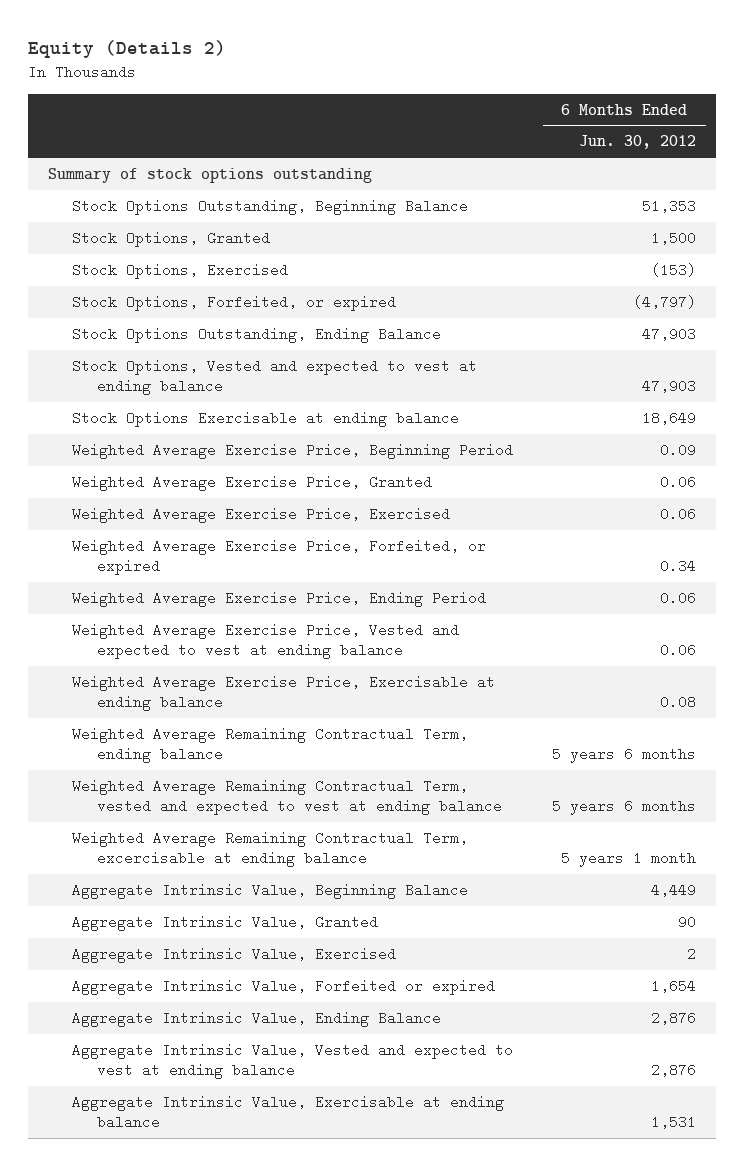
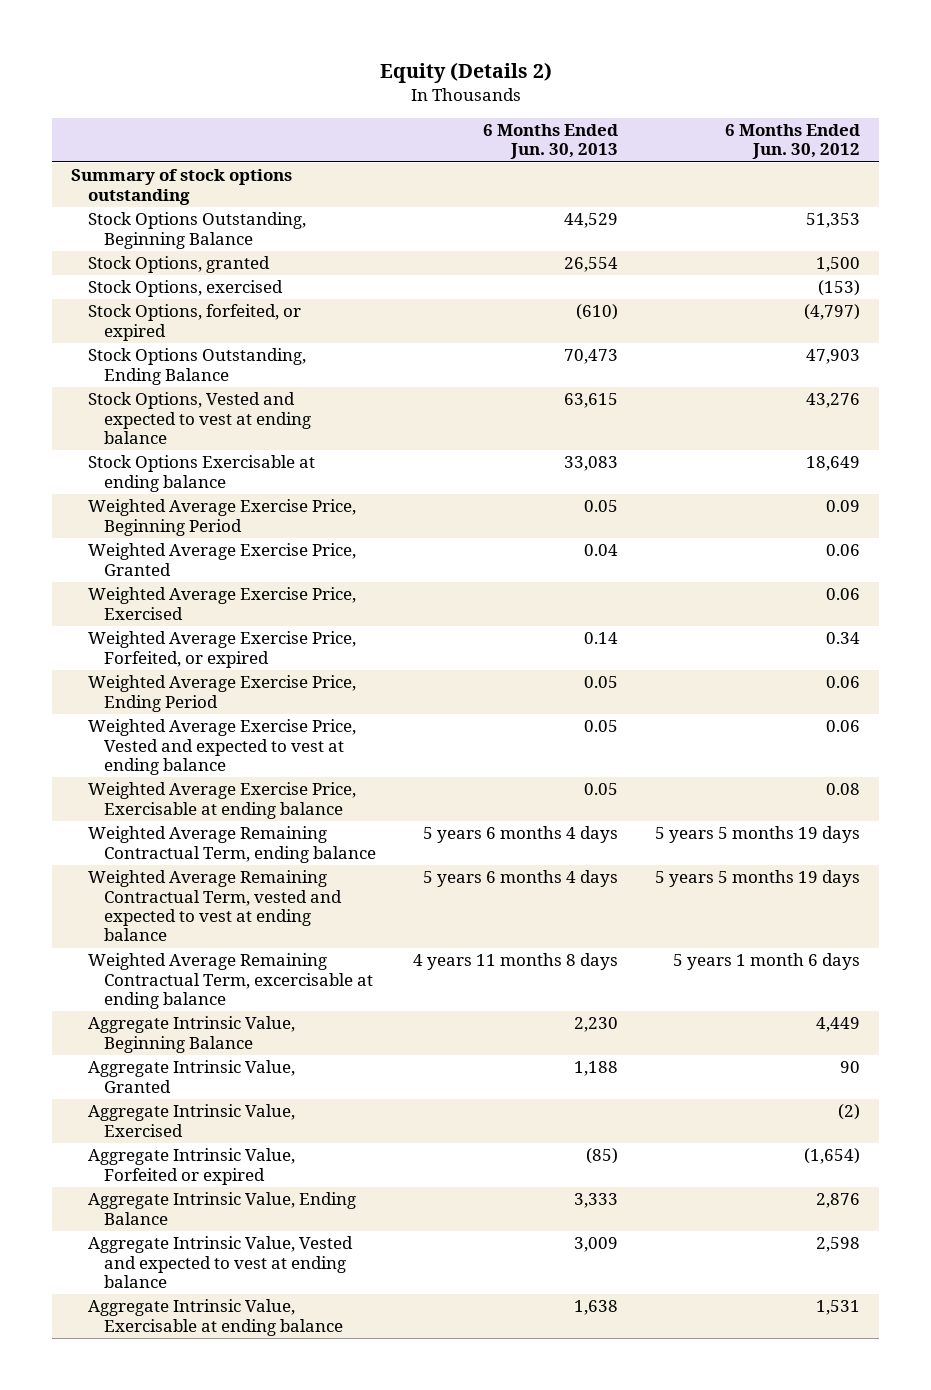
- | 6 Months Ended Jun. 30, 2012
+ | 6 Months Ended Jun. 30, 2013 | 6 Months Ended Jun. 30, 2012
- Stock Options, Granted | 1,500
- Stock Options, Exercised | (153)
- Stock Options, Forfeited, or expired | (4,797)
+ Stock Options, granted | 26,554 | 1,500
+ Stock Options, exercised | | (153)
+ Stock Options, forfeited, or expired | (610) | (4,797)
- Stock Options, Vested and expected to vest at ending balance | 47,903
+ Stock Options, Vested and expected to vest at ending balance | 63,615 | 43,276
- Weighted Average Remaining Contractual Term, ending balance | 5 years 6 months
- Weighted Average Remaining Contractual Term, vested and expected to vest at ending balance | 5 years 6 months
- Weighted Average Remaining Contractual Term, excercisable at ending balance | 5 years 1 month
+ Weighted Average Remaining Contractual Term, ending balance | 5 years 6 months 4 days | 5 years 5 months 19 days
+ Weighted Average Remaining Contractual Term, vested and expected to vest at ending balance | 5 years 6 months 4 days | 5 years 5 months 19 days
+ Weighted Average Remaining Contractual Term, excercisable at ending balance | 4 years 11 months 8 days | 5 years 1 month 6 days
- Aggregate Intrinsic Value, Exercised | 2
- Aggregate Intrinsic Value, Forfeited or expired | 1,654
+ Aggregate Intrinsic Value, Exercised | | (2)
+ Aggregate Intrinsic Value, Forfeited or expired | (85) | (1,654)
- Aggregate Intrinsic Value, Vested and expected to vest at ending balance | 2,876
+ Aggregate Intrinsic Value, Vested and expected to vest at ending balance | 3,009 | 2,598

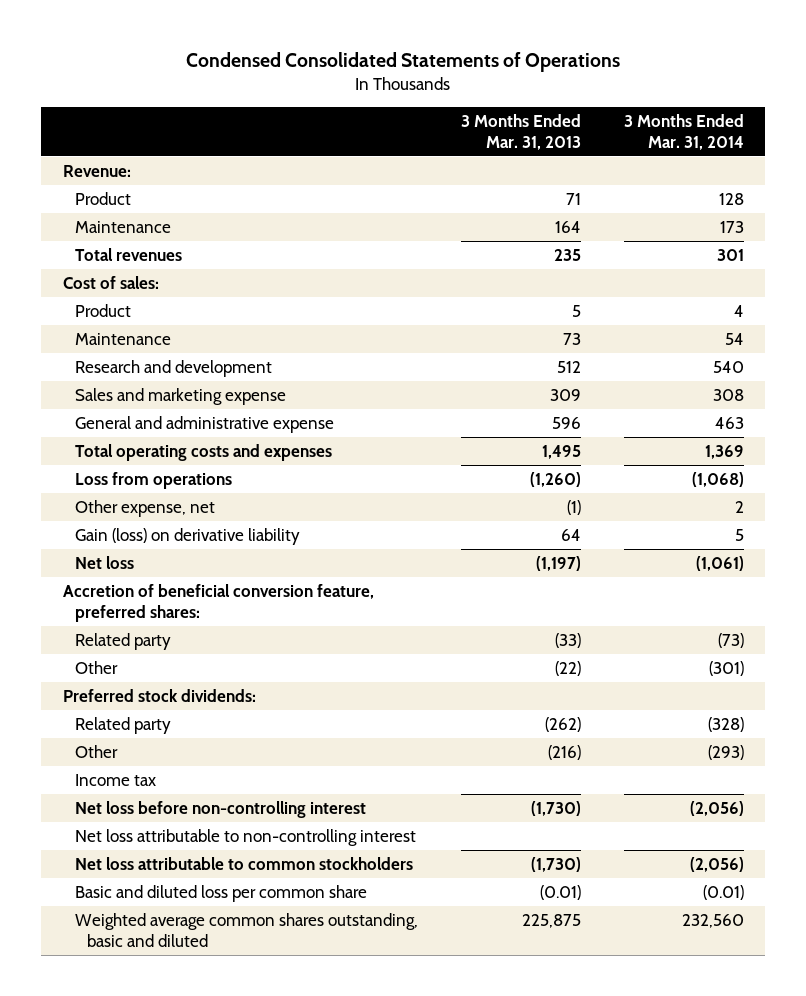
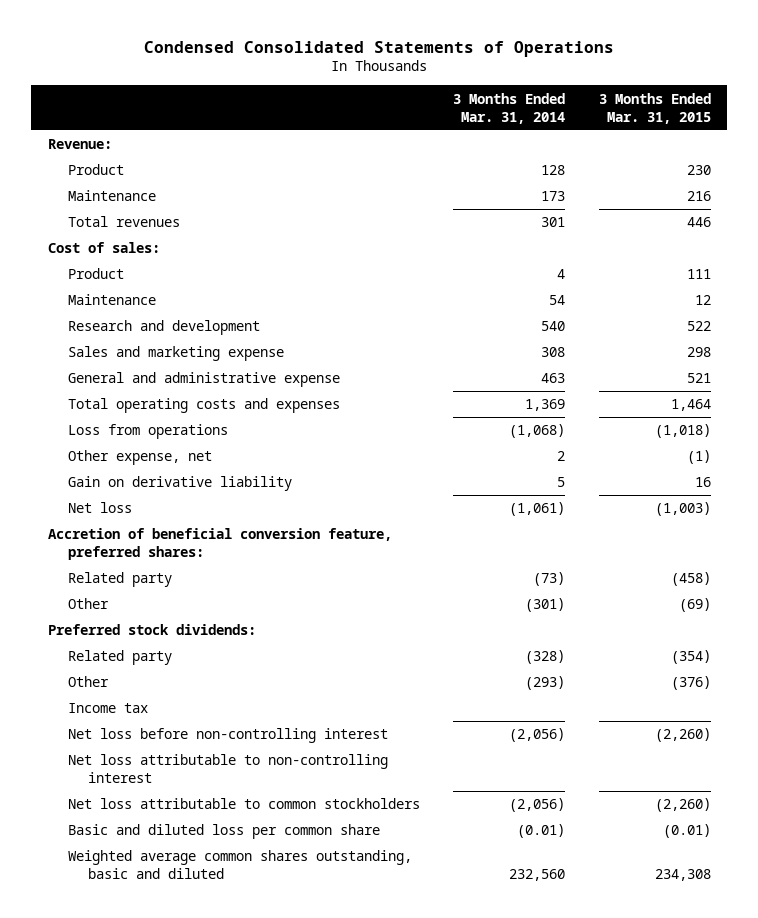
- | 3 Months Ended Mar. 31, 2013 | 3 Months Ended Mar. 31, 2014
+ | 3 Months Ended Mar. 31, 2014 | 3 Months Ended Mar. 31, 2015
- Gain (loss) on derivative liability | 64 | 5
+ Gain on derivative liability | 5 | 16

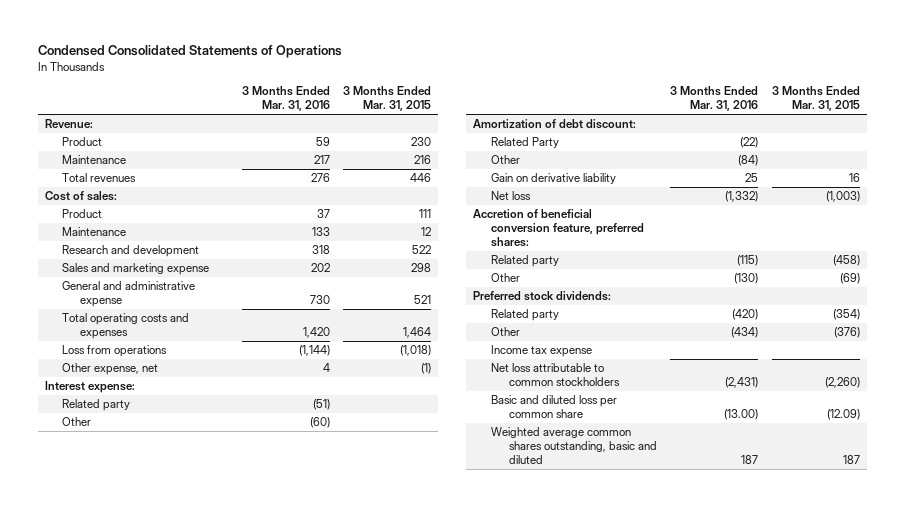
- | 3 Months Ended Mar. 31, 2014 | 3 Months Ended Mar. 31, 2015
+ | 3 Months Ended Mar. 31, 2016 | 3 Months Ended Mar. 31, 2015
+ Interest expense:
+ Related party | (51) |
+ Other | (60) |
+ Amortization of debt discount:
+ Related Party | (22) |
+ Other | (84) |
- Income tax
- Net loss before non-controlling interest | (2,056) | (2,260)
- Net loss attributable to non-controlling interest
+ Income tax expense
- Basic and diluted loss per common share | (0.01) | (0.01)
- Weighted average common shares outstanding, basic and diluted | 232,560 | 234,308
+ Basic and diluted loss per common share | (13.00) | (12.09)
+ Weighted average common shares outstanding, basic and diluted | 187 | 187

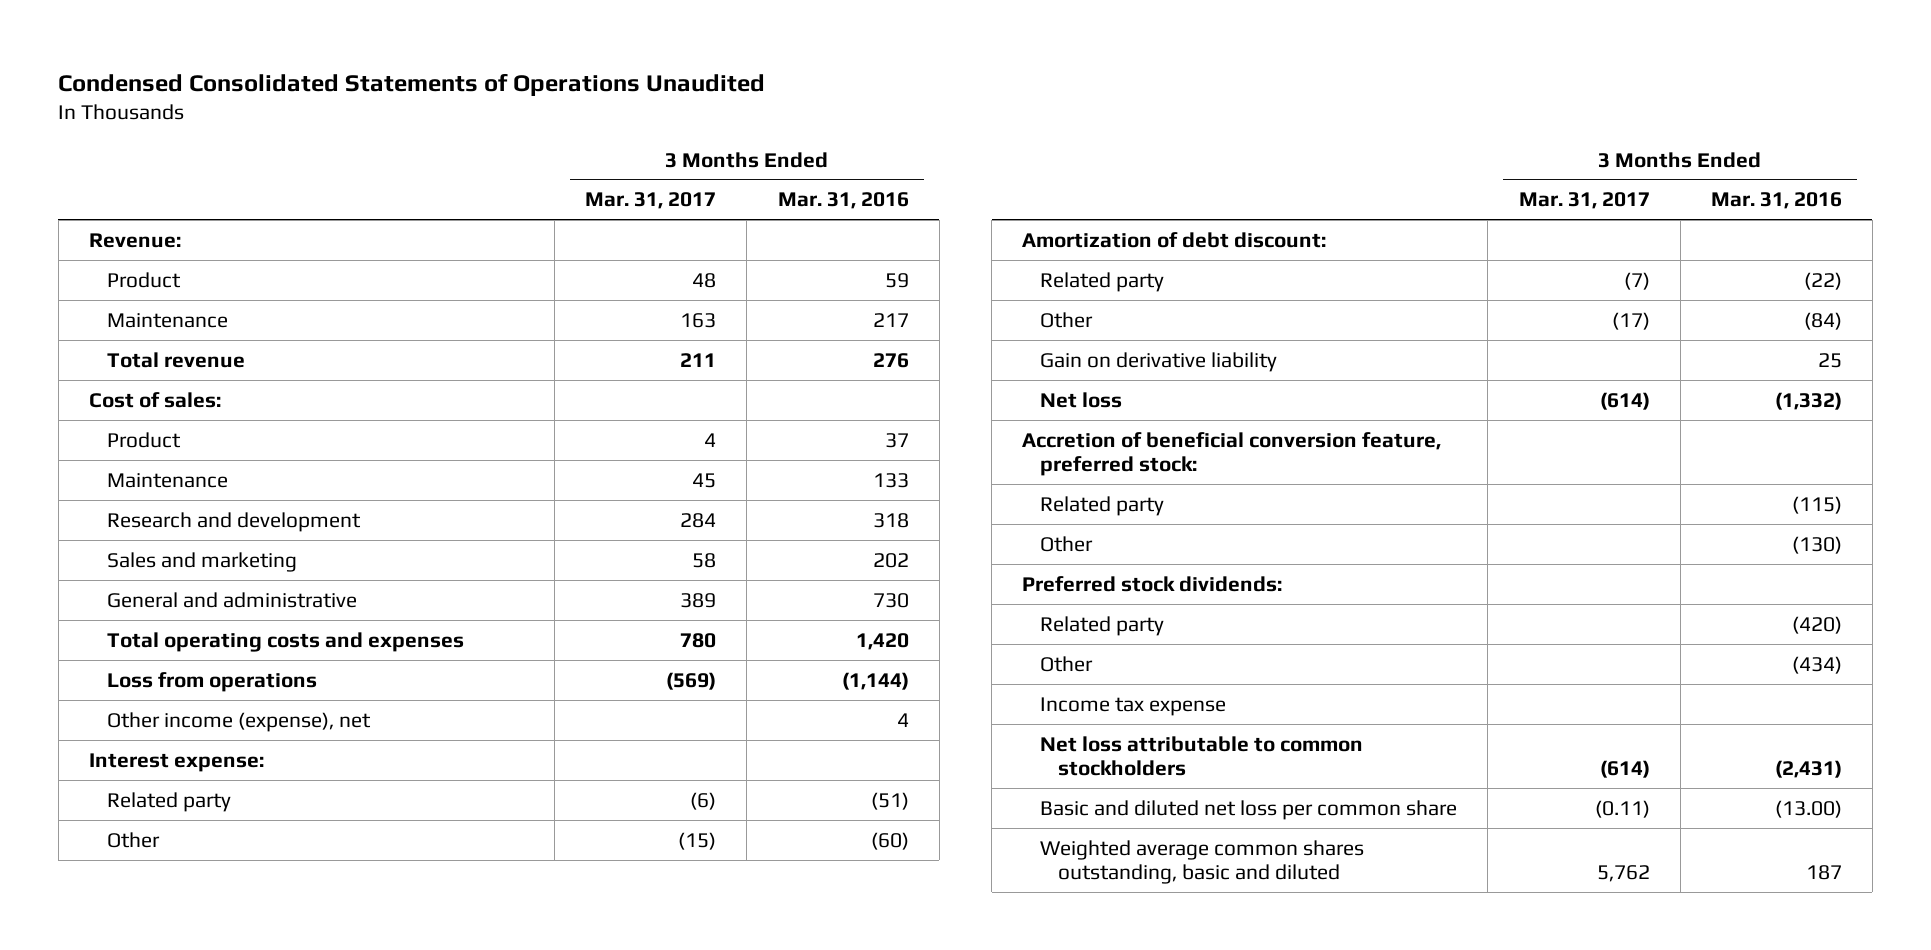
- Condensed Consolidated Statements of Operations
+ Condensed Consolidated Statements of Operations Unaudited
- | 3 Months Ended Mar. 31, 2016 | 3 Months Ended Mar. 31, 2015
+ | 3 Months Ended Mar. 31, 2017 | 3 Months Ended Mar. 31, 2016
- Total revenues | 276 | 446
+ Total revenue | 211 | 276
- Sales and marketing expense | 202 | 298
- General and administrative expense | 730 | 521
+ Sales and marketing | 58 | 202
+ General and administrative | 389 | 730
- Other expense, net | 4 | (1)
+ Other income (expense), net | | 4
- Related Party | (22) |
+ Related party | (7) | (22)
- Accretion of beneficial conversion feature, preferred shares:
+ Accretion of beneficial conversion feature, preferred stock:
- Basic and diluted loss per common share | (13.00) | (12.09)
+ Basic and diluted net loss per common share | (0.11) | (13.00)

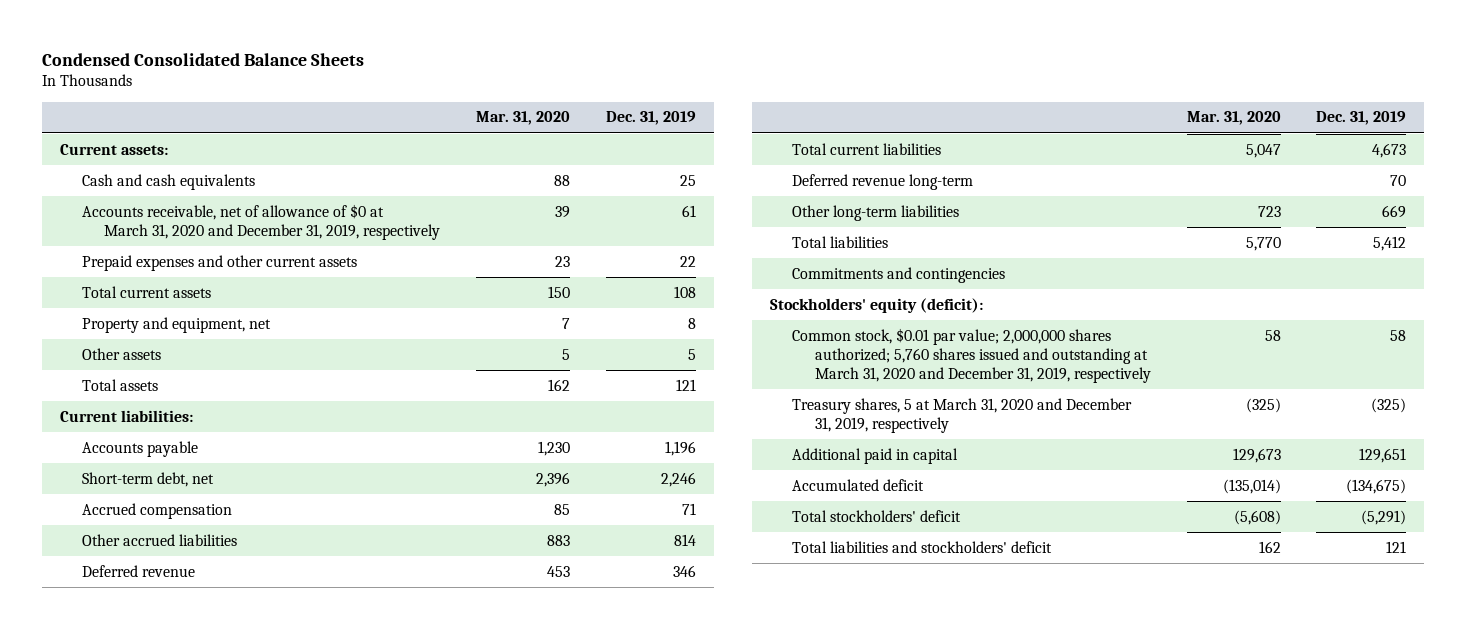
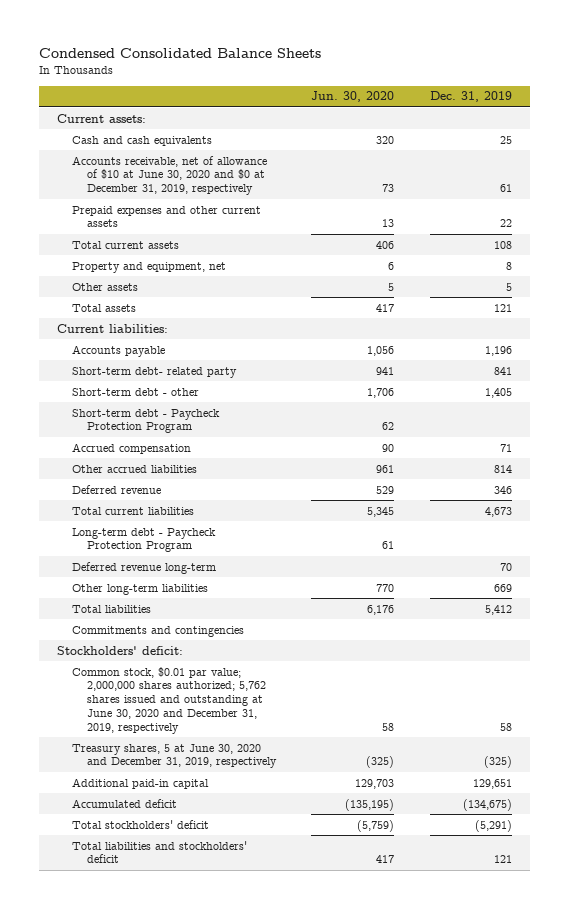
- | Mar. 31, 2020 | Dec. 31, 2019
+ | Jun. 30, 2020 | Dec. 31, 2019
- Accounts receivable, net of allowance of $0 at March 31, 2020 and December 31, 2019, respectively | 39 | 61
+ Accounts receivable, net of allowance of $10 at June 30, 2020 and $0 at December 31, 2019, respectively | 73 | 61
- Short-term debt, net | 2,396 | 2,246
+ Short-term debt- related party | 941 | 841
+ Short-term debt - other | 1,706 | 1,405
+ Short-term debt - Paycheck Protection Program | 62 |
+ Long-term debt - Paycheck Protection Program | 61 |
- Stockholders' equity (deficit):
- Common stock, $0.01 par value; 2,000,000 shares authorized; 5,760 shares issued and outstanding at March 31, 2020 and December 31, 2019, respectively | 58 | 58
- Treasury shares, 5 at March 31, 2020 and December 31, 2019, respectively | (325) | (325)
- Additional paid in capital | 129,673 | 129,651
+ Stockholders' deficit:
+ Common stock, $0.01 par value; 2,000,000 shares authorized; 5,762 shares issued and outstanding at June 30, 2020 and December 31, 2019, respectively | 58 | 58
+ Treasury shares, 5 at June 30, 2020 and December 31, 2019, respectively | (325) | (325)
+ Additional paid-in capital | 129,703 | 129,651

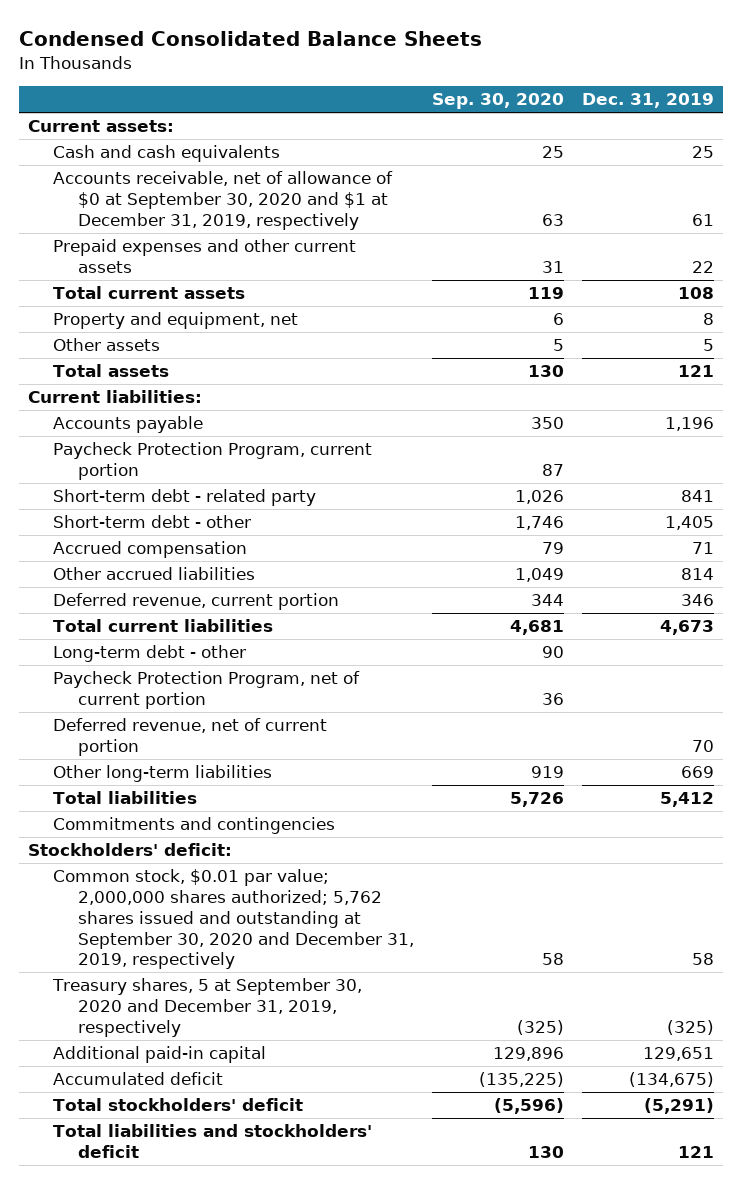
- | Jun. 30, 2020 | Dec. 31, 2019
+ | Sep. 30, 2020 | Dec. 31, 2019
- Accounts receivable, net of allowance of $10 at June 30, 2020 and $0 at December 31, 2019, respectively | 73 | 61
+ Accounts receivable, net of allowance of $0 at September 30, 2020 and $1 at December 31, 2019, respectively | 63 | 61
- Short-term debt- related party | 941 | 841
+ Paycheck Protection Program, current portion | 87 |
+ Short-term debt - related party | 1,026 | 841
- Short-term debt - Paycheck Protection Program | 62 |
- Deferred revenue | 529 | 346
+ Deferred revenue, current portion | 344 | 346
- Long-term debt - Paycheck Protection Program | 61 |
- Deferred revenue long-term | | 70
+ Long-term debt - other | 90 |
+ Paycheck Protection Program, net of current portion | 36 |
+ Deferred revenue, net of current portion | | 70
- Common stock, $0.01 par value; 2,000,000 shares authorized; 5,762 shares issued and outstanding at June 30, 2020 and December 31, 2019, respectively | 58 | 58
- Treasury shares, 5 at June 30, 2020 and December 31, 2019, respectively | (325) | (325)
+ Common stock, $0.01 par value; 2,000,000 shares authorized; 5,762 shares issued and outstanding at September 30, 2020 and December 31, 2019, respectively | 58 | 58
+ Treasury shares, 5 at September 30, 2020 and December 31, 2019, respectively | (325) | (325)

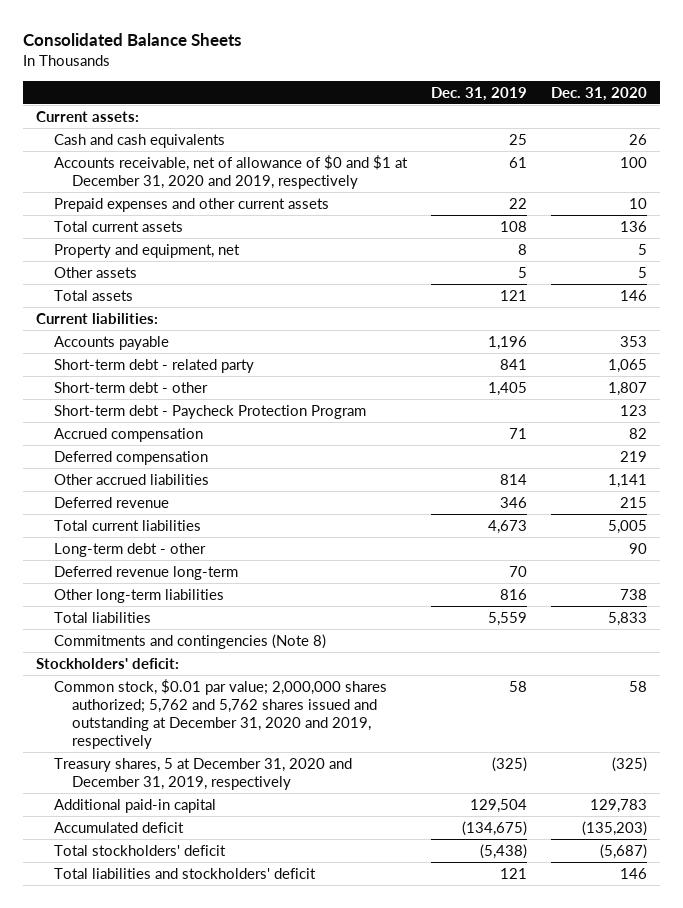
- Condensed Consolidated Balance Sheets
+ Consolidated Balance Sheets
- | Sep. 30, 2020 | Dec. 31, 2019
+ | Dec. 31, 2019 | Dec. 31, 2020
- Accounts receivable, net of allowance of $0 at September 30, 2020 and $1 at December 31, 2019, respectively | 63 | 61
+ Accounts receivable, net of allowance of $0 and $1 at December 31, 2020 and 2019, respectively | 61 | 100
- Paycheck Protection Program, current portion | 87 |
+ Short-term debt - Paycheck Protection Program | | 123
+ Deferred compensation | | 219
- Deferred revenue, current portion | 344 | 346
+ Deferred revenue | 346 | 215
- Paycheck Protection Program, net of current portion | 36 |
- Deferred revenue, net of current portion | | 70
- Other long-term liabilities | 919 | 669
- Total liabilities | 5,726 | 5,412
- Commitments and contingencies
+ Deferred revenue long-term | 70 |
+ Other long-term liabilities | 816 | 738
+ Total liabilities | 5,559 | 5,833
+ Commitments and contingencies (Note 8)
- Common stock, $0.01 par value; 2,000,000 shares authorized; 5,762 shares issued and outstanding at September 30, 2020 and December 31, 2019, respectively | 58 | 58
- Treasury shares, 5 at September 30, 2020 and December 31, 2019, respectively | (325) | (325)
- Additional paid-in capital | 129,896 | 129,651
+ Common stock, $0.01 par value; 2,000,000 shares authorized; 5,762 and 5,762 shares issued and outstanding at December 31, 2020 and 2019, respectively | 58 | 58
+ Treasury shares, 5 at December 31, 2020 and December 31, 2019, respectively | (325) | (325)
+ Additional paid-in capital | 129,504 | 129,783
- Total stockholders' deficit | (5,596) | (5,291)
+ Total stockholders' deficit | (5,438) | (5,687)

